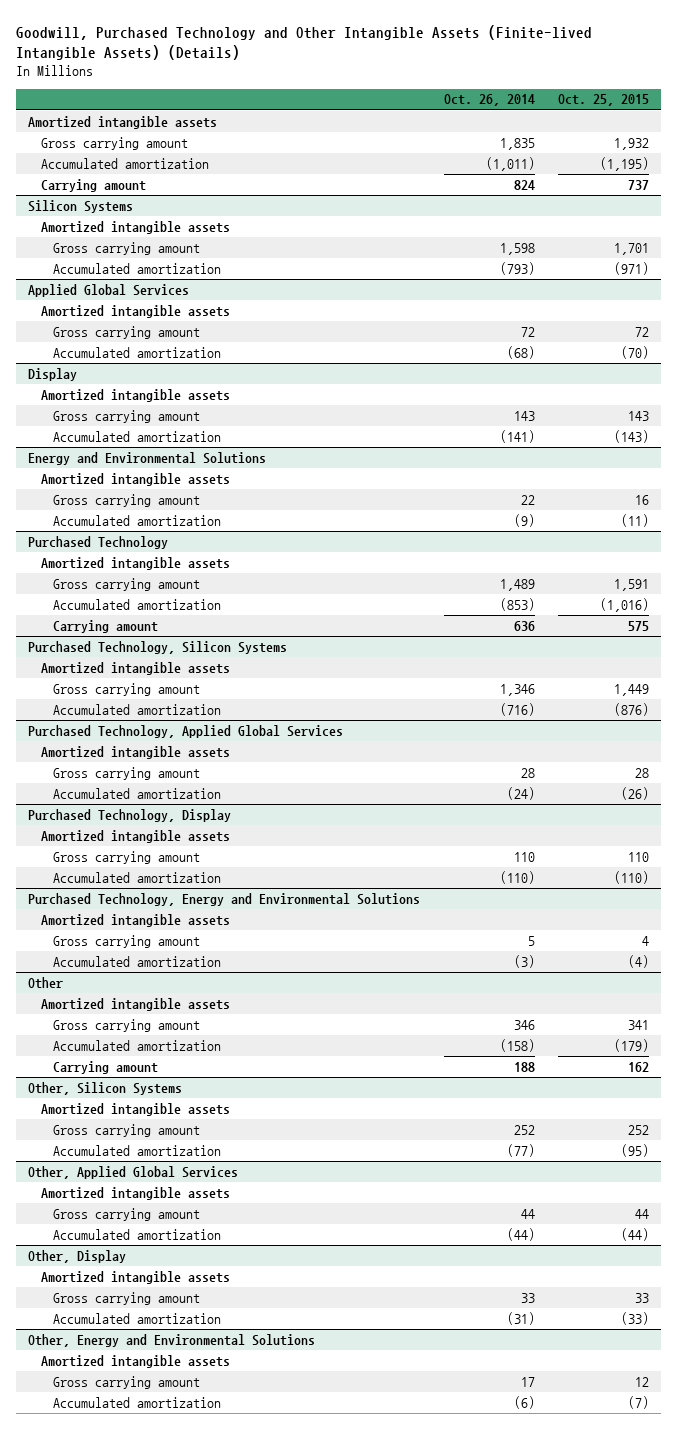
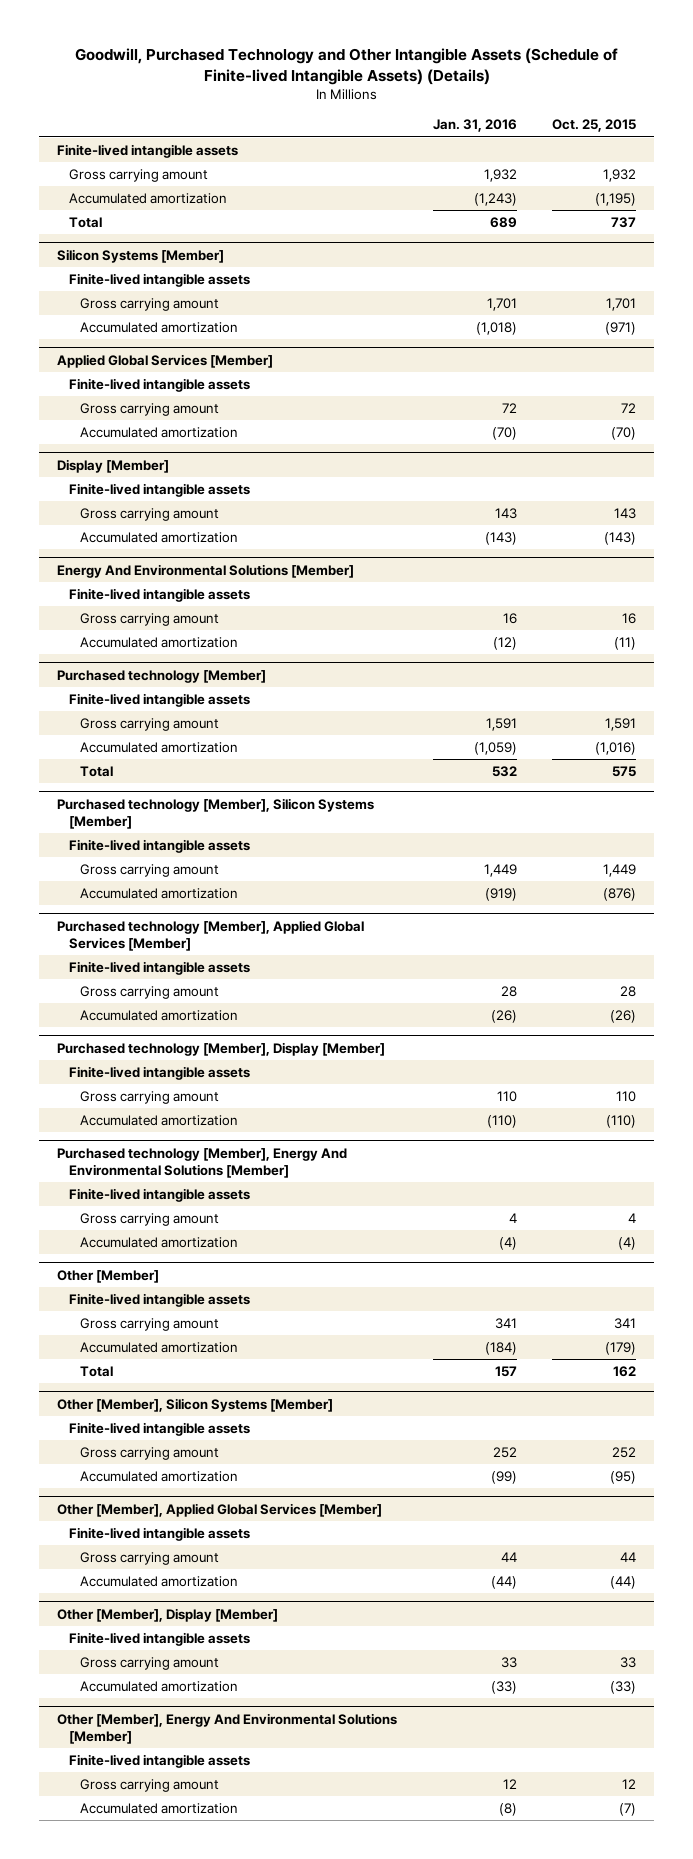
- Goodwill, Purchased Technology and Other Intangible Assets (Finite-lived Intangible Assets) (Details)
+ Goodwill, Purchased Technology and Other Intangible Assets (Schedule of Finite-lived Intangible Assets) (Details)
- | Oct. 26, 2014 | Oct. 25, 2015
+ | Jan. 31, 2016 | Oct. 25, 2015
- Amortized intangible assets
+ Finite-lived intangible assets
- Carrying amount | 824 | 737
- Silicon Systems
- Amortized intangible assets
+ Total | 689 | 737
+ Silicon Systems [Member]
+ Finite-lived intangible assets
- Applied Global Services
- Amortized intangible assets
+ Applied Global Services [Member]
+ Finite-lived intangible assets
- Display
- Amortized intangible assets
+ Display [Member]
+ Finite-lived intangible assets
- Energy and Environmental Solutions
- Amortized intangible assets
+ Energy And Environmental Solutions [Member]
+ Finite-lived intangible assets
- Purchased Technology
- Amortized intangible assets
+ Purchased technology [Member]
+ Finite-lived intangible assets
- Carrying amount | 636 | 575
- Purchased Technology, Silicon Systems
- Amortized intangible assets
+ Total | 532 | 575
+ Purchased technology [Member], Silicon Systems [Member]
+ Finite-lived intangible assets
- Purchased Technology, Applied Global Services
- Amortized intangible assets
+ Purchased technology [Member], Applied Global Services [Member]
+ Finite-lived intangible assets
- Purchased Technology, Display
- Amortized intangible assets
+ Purchased technology [Member], Display [Member]
+ Finite-lived intangible assets
- Purchased Technology, Energy and Environmental Solutions
- Amortized intangible assets
+ Purchased technology [Member], Energy And Environmental Solutions [Member]
+ Finite-lived intangible assets
- Other
- Amortized intangible assets
+ Other [Member]
+ Finite-lived intangible assets
- Carrying amount | 188 | 162
- Other, Silicon Systems
- Amortized intangible assets
+ Total | 157 | 162
+ Other [Member], Silicon Systems [Member]
+ Finite-lived intangible assets
- Other, Applied Global Services
- Amortized intangible assets
+ Other [Member], Applied Global Services [Member]
+ Finite-lived intangible assets
- Other, Display
- Amortized intangible assets
+ Other [Member], Display [Member]
+ Finite-lived intangible assets
- Other, Energy and Environmental Solutions
- Amortized intangible assets
+ Other [Member], Energy And Environmental Solutions [Member]
+ Finite-lived intangible assets

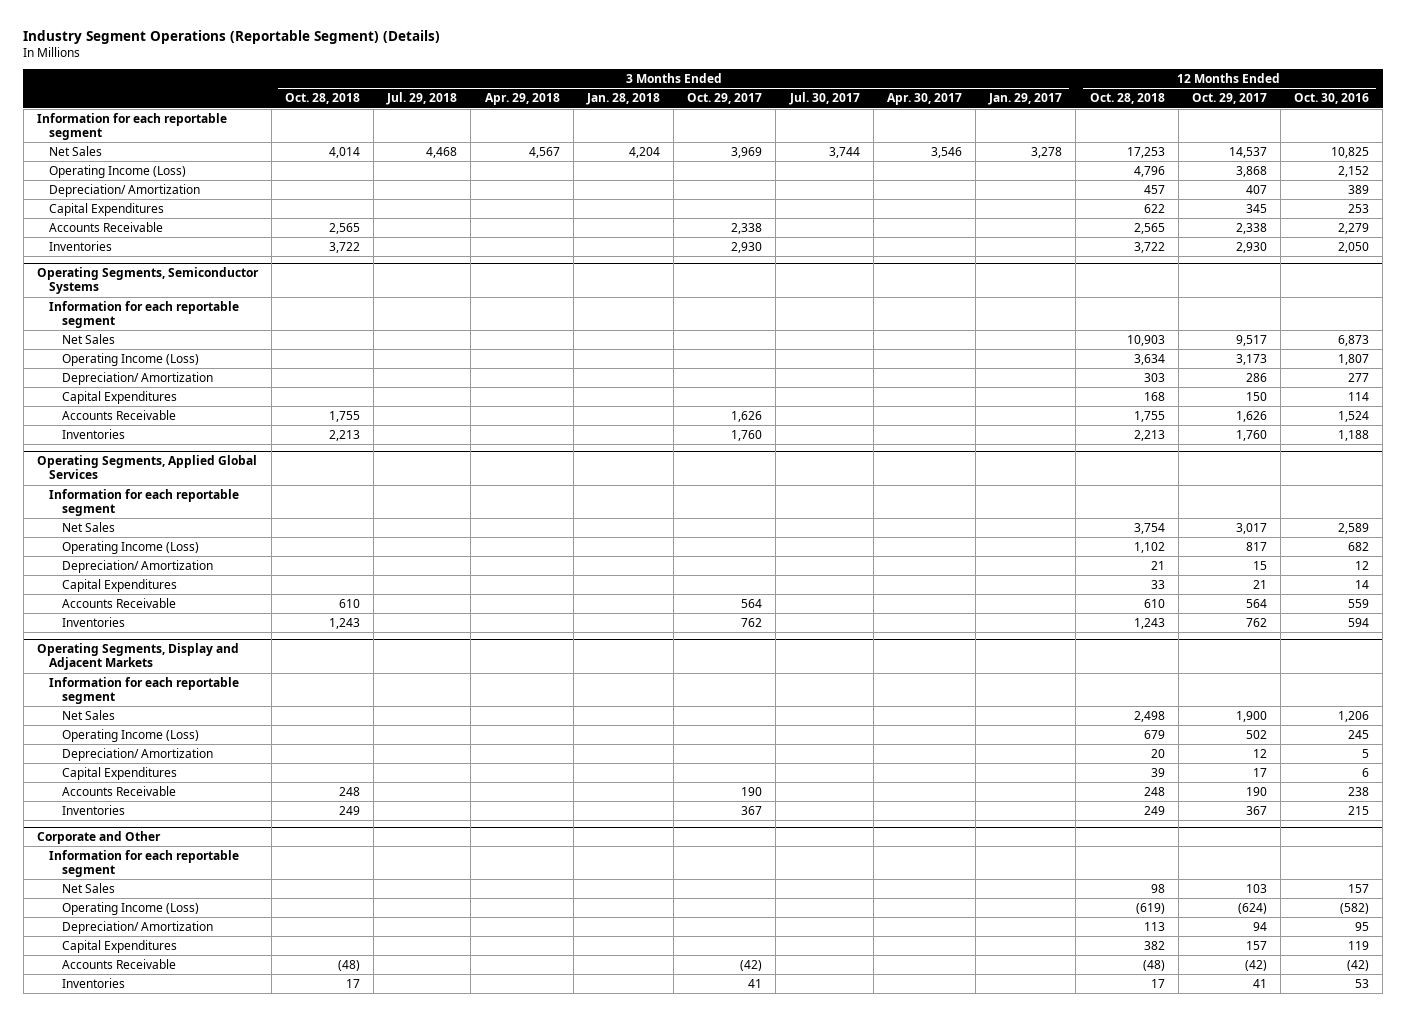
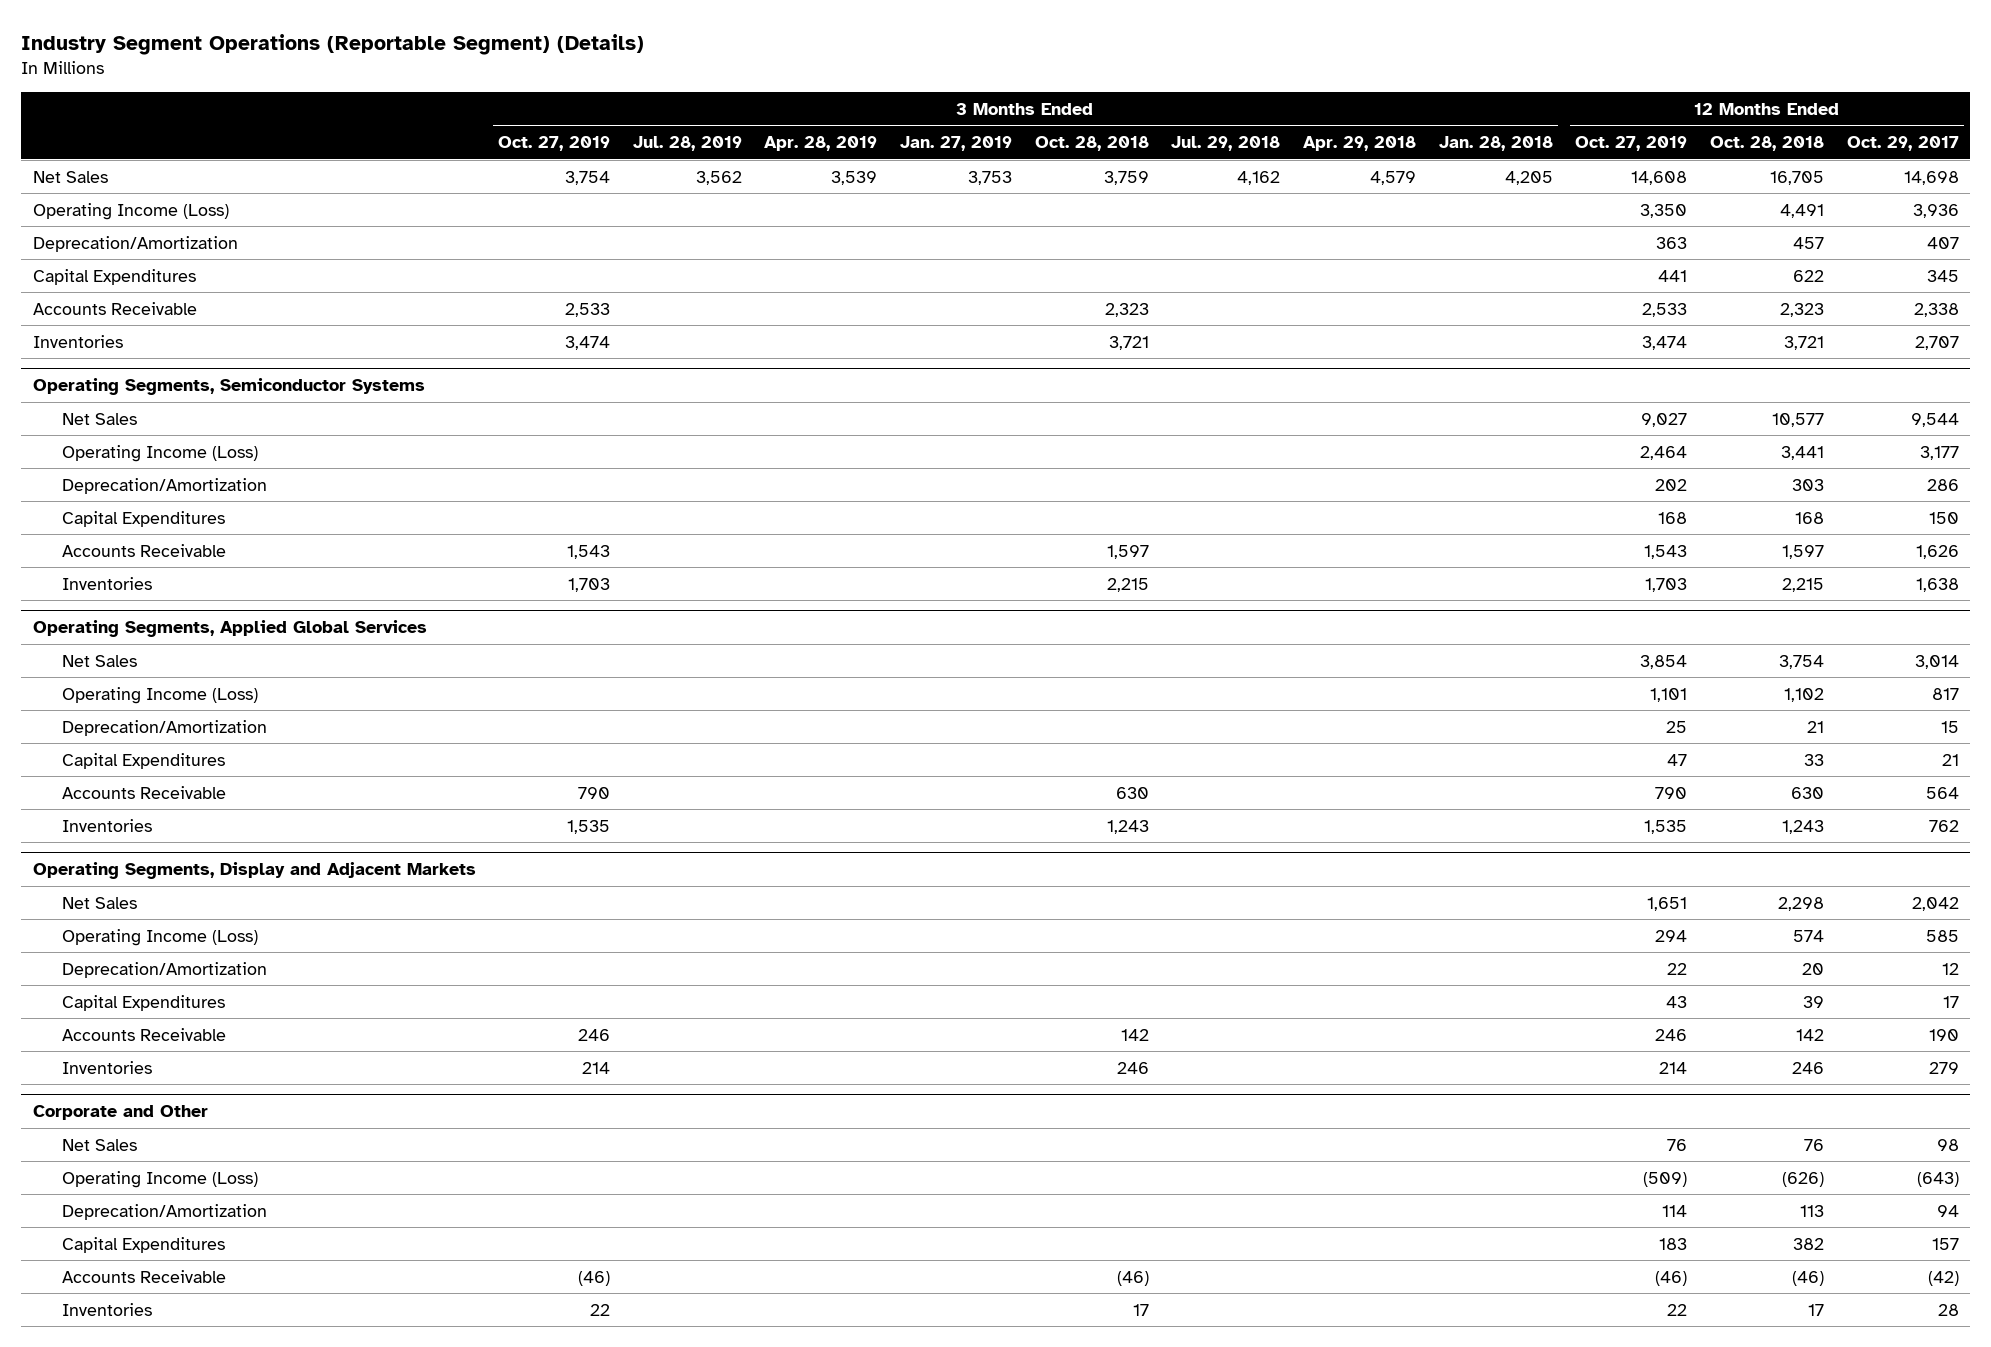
- | 3 Months Ended Oct. 28, 2018 | 3 Months Ended Jul. 29, 2018 | 3 Months Ended Apr. 29, 2018 | 3 Months Ended Jan. 28, 2018 | 3 Months Ended Oct. 29, 2017 | 3 Months Ended Jul. 30, 2017 | 3 Months Ended Apr. 30, 2017 | 3 Months Ended Jan. 29, 2017 | 12 Months Ended Oct. 28, 2018 | 12 Months Ended Oct. 29, 2017 | 12 Months Ended Oct. 30, 2016
+ | 3 Months Ended Oct. 27, 2019 | 3 Months Ended Jul. 28, 2019 | 3 Months Ended Apr. 28, 2019 | 3 Months Ended Jan. 27, 2019 | 3 Months Ended Oct. 28, 2018 | 3 Months Ended Jul. 29, 2018 | 3 Months Ended Apr. 29, 2018 | 3 Months Ended Jan. 28, 2018 | 12 Months Ended Oct. 27, 2019 | 12 Months Ended Oct. 28, 2018 | 12 Months Ended Oct. 29, 2017
- Information for each reportable segment
- Net Sales | 4,014 | 4,468 | 4,567 | 4,204 | 3,969 | 3,744 | 3,546 | 3,278 | 17,253 | 14,537 | 10,825
- Operating Income (Loss) | | | | | | | | | 4,796 | 3,868 | 2,152
- Depreciation/ Amortization | | | | | | | | | 457 | 407 | 389
+ Net Sales | 3,754 | 3,562 | 3,539 | 3,753 | 3,759 | 4,162 | 4,579 | 4,205 | 14,608 | 16,705 | 14,698
+ Operating Income (Loss) | | | | | | | | | 3,350 | 4,491 | 3,936
+ Deprecation/Amortization | | | | | | | | | 363 | 457 | 407
- Accounts Receivable | 2,565 | | | | 2,338 | | | | 2,565 | 2,338 | 2,279
- Inventories | 3,722 | | | | 2,930 | | | | 3,722 | 2,930 | 2,050
+ Accounts Receivable | 2,533 | | | | 2,323 | | | | 2,533 | 2,323 | 2,338
+ Inventories | 3,474 | | | | 3,721 | | | | 3,474 | 3,721 | 2,707
@ Operating Segments, Semiconductor Systems
- Information for each reportable segment
- Net Sales | | | | | | | | | 10,903 | 9,517 | 6,873
- Operating Income (Loss) | | | | | | | | | 3,634 | 3,173 | 1,807
- Depreciation/ Amortization | | | | | | | | | 303 | 286 | 277
+ Net Sales | | | | | | | | | 9,027 | 10,577 | 9,544
+ Operating Income (Loss) | | | | | | | | | 2,464 | 3,441 | 3,177
+ Deprecation/Amortization | | | | | | | | | 202 | 303 | 286
- Accounts Receivable | 1,755 | | | | 1,626 | | | | 1,755 | 1,626 | 1,524
- Inventories | 2,213 | | | | 1,760 | | | | 2,213 | 1,760 | 1,188
+ Accounts Receivable | 1,543 | | | | 1,597 | | | | 1,543 | 1,597 | 1,626
+ Inventories | 1,703 | | | | 2,215 | | | | 1,703 | 2,215 | 1,638
@ Operating Segments, Applied Global Services
- Information for each reportable segment
- Net Sales | | | | | | | | | 3,754 | 3,017 | 2,589
+ Net Sales | | | | | | | | | 3,854 | 3,754 | 3,014
- Depreciation/ Amortization | | | | | | | | | 21 | 15 | 12
+ Deprecation/Amortization | | | | | | | | | 25 | 21 | 15
- Accounts Receivable | 610 | | | | 564 | | | | 610 | 564 | 559
+ Accounts Receivable | 790 | | | | 630 | | | | 790 | 630 | 564
@ Operating Segments, Display and Adjacent Markets
- Information for each reportable segment
- Net Sales | | | | | | | | | 2,498 | 1,900 | 1,206
- Operating Income (Loss) | | | | | | | | | 679 | 502 | 245
- Depreciation/ Amortization | | | | | | | | | 20 | 12 | 5
+ Net Sales | | | | | | | | | 1,651 | 2,298 | 2,042
+ Operating Income (Loss) | | | | | | | | | 294 | 574 | 585
+ Deprecation/Amortization | | | | | | | | | 22 | 20 | 12
- Accounts Receivable | 248 | | | | 190 | | | | 248 | 190 | 238
- Inventories | 249 | | | | 367 | | | | 249 | 367 | 215
+ Accounts Receivable | 246 | | | | 142 | | | | 246 | 142 | 190
+ Inventories | 214 | | | | 246 | | | | 214 | 246 | 279
@ Corporate and Other
- Information for each reportable segment
- Net Sales | | | | | | | | | 98 | 103 | 157
- Operating Income (Loss) | | | | | | | | | (619) | (624) | (582)
- Depreciation/ Amortization | | | | | | | | | 113 | 94 | 95
+ Net Sales | | | | | | | | | 76 | 76 | 98
+ Operating Income (Loss) | | | | | | | | | (509) | (626) | (643)
+ Deprecation/Amortization | | | | | | | | | 114 | 113 | 94
- Accounts Receivable | (48) | | | | (42) | | | | (48) | (42) | (42)
- Inventories | 17 | | | | 41 | | | | 17 | 41 | 53
+ Accounts Receivable | (46) | | | | (46) | | | | (46) | (46) | (42)
+ Inventories | 22 | | | | 17 | | | | 22 | 17 | 28

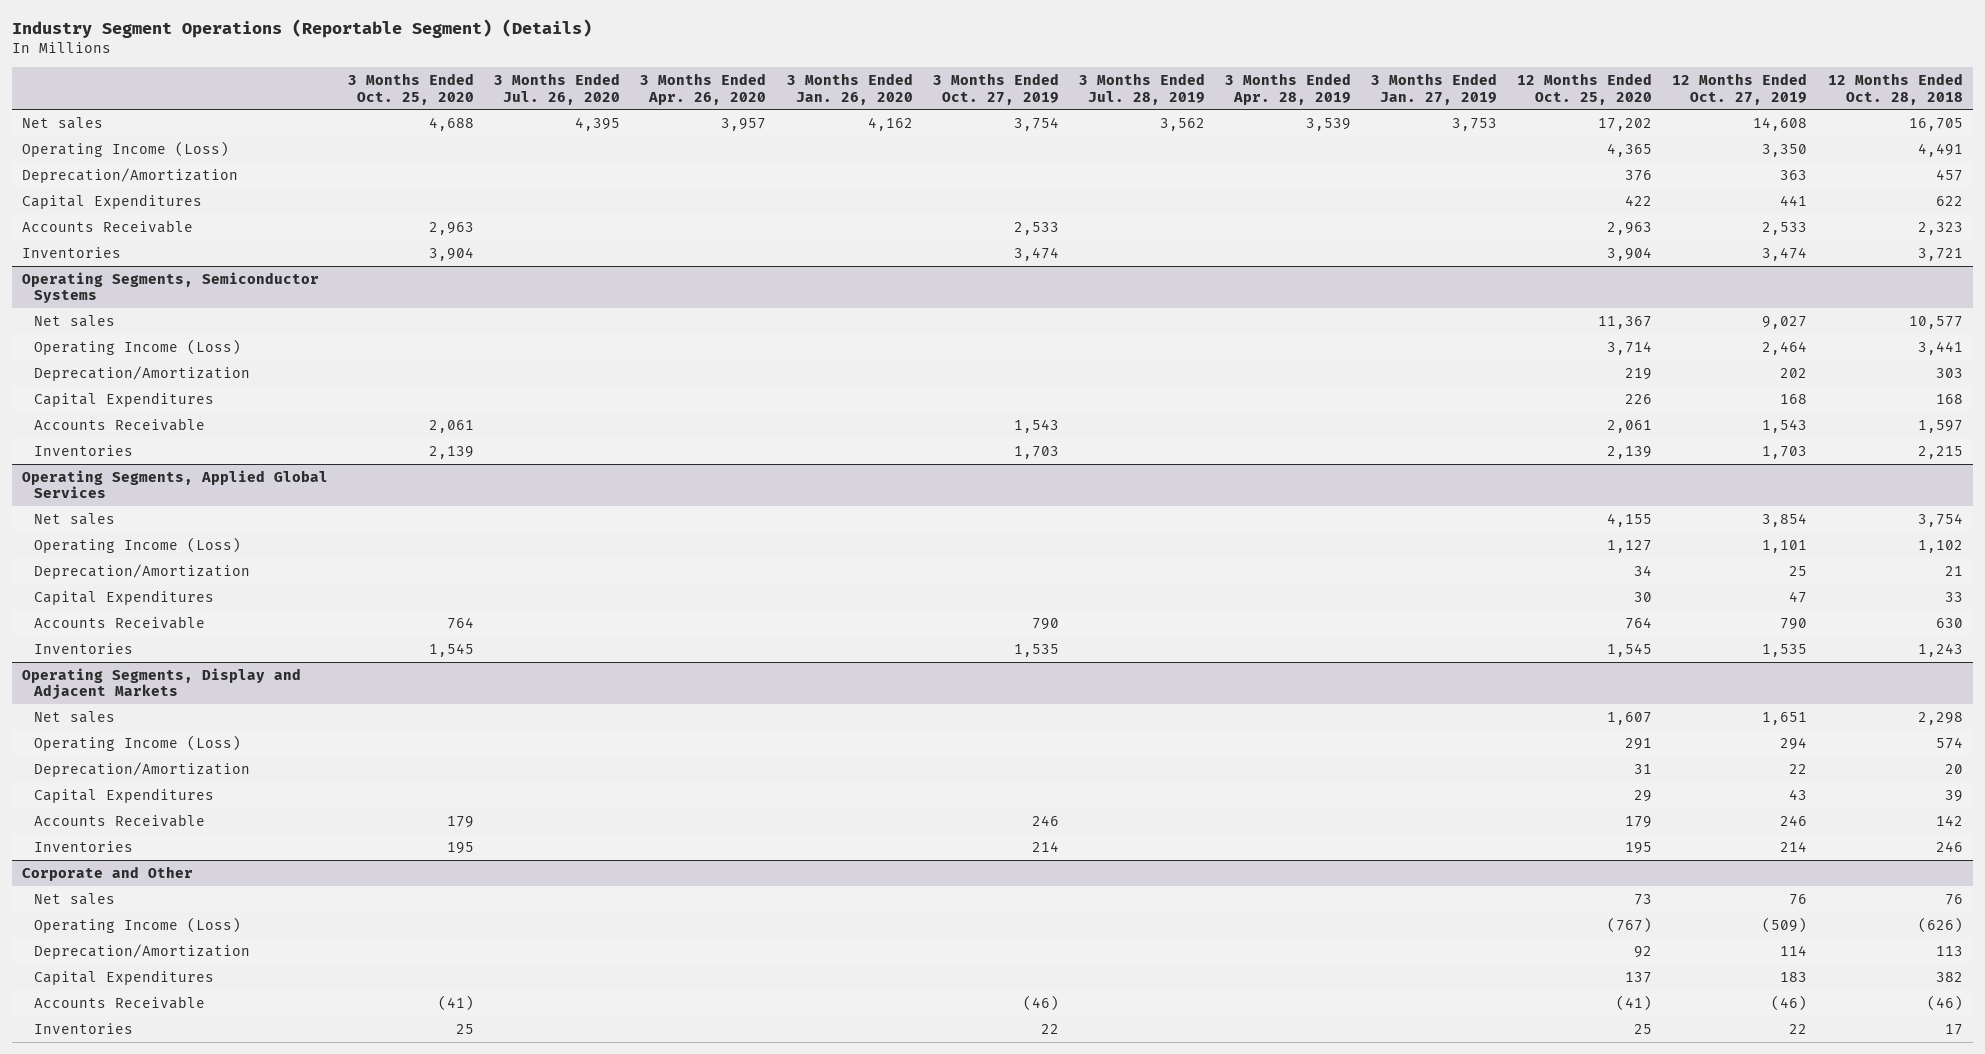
- | 3 Months Ended Oct. 27, 2019 | 3 Months Ended Jul. 28, 2019 | 3 Months Ended Apr. 28, 2019 | 3 Months Ended Jan. 27, 2019 | 3 Months Ended Oct. 28, 2018 | 3 Months Ended Jul. 29, 2018 | 3 Months Ended Apr. 29, 2018 | 3 Months Ended Jan. 28, 2018 | 12 Months Ended Oct. 27, 2019 | 12 Months Ended Oct. 28, 2018 | 12 Months Ended Oct. 29, 2017
+ | 3 Months Ended Oct. 25, 2020 | 3 Months Ended Jul. 26, 2020 | 3 Months Ended Apr. 26, 2020 | 3 Months Ended Jan. 26, 2020 | 3 Months Ended Oct. 27, 2019 | 3 Months Ended Jul. 28, 2019 | 3 Months Ended Apr. 28, 2019 | 3 Months Ended Jan. 27, 2019 | 12 Months Ended Oct. 25, 2020 | 12 Months Ended Oct. 27, 2019 | 12 Months Ended Oct. 28, 2018
- Net Sales | 3,754 | 3,562 | 3,539 | 3,753 | 3,759 | 4,162 | 4,579 | 4,205 | 14,608 | 16,705 | 14,698
+ Net sales | 4,688 | 4,395 | 3,957 | 4,162 | 3,754 | 3,562 | 3,539 | 3,753 | 17,202 | 14,608 | 16,705
@ Operating Segments, Semiconductor Systems
- Net Sales | | | | | | | | | 9,027 | 10,577 | 9,544
+ Net sales | | | | | | | | | 11,367 | 9,027 | 10,577
@ Operating Segments, Applied Global Services
- Net Sales | | | | | | | | | 3,854 | 3,754 | 3,014
+ Net sales | | | | | | | | | 4,155 | 3,854 | 3,754
@ Operating Segments, Display and Adjacent Markets
- Net Sales | | | | | | | | | 1,651 | 2,298 | 2,042
+ Net sales | | | | | | | | | 1,607 | 1,651 | 2,298
@ Corporate and Other
- Net Sales | | | | | | | | | 76 | 76 | 98
+ Net sales | | | | | | | | | 73 | 76 | 76

